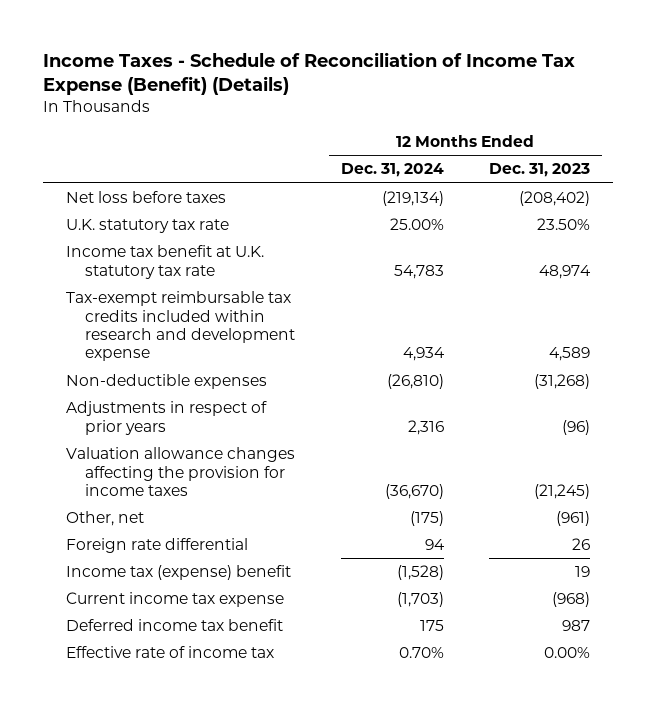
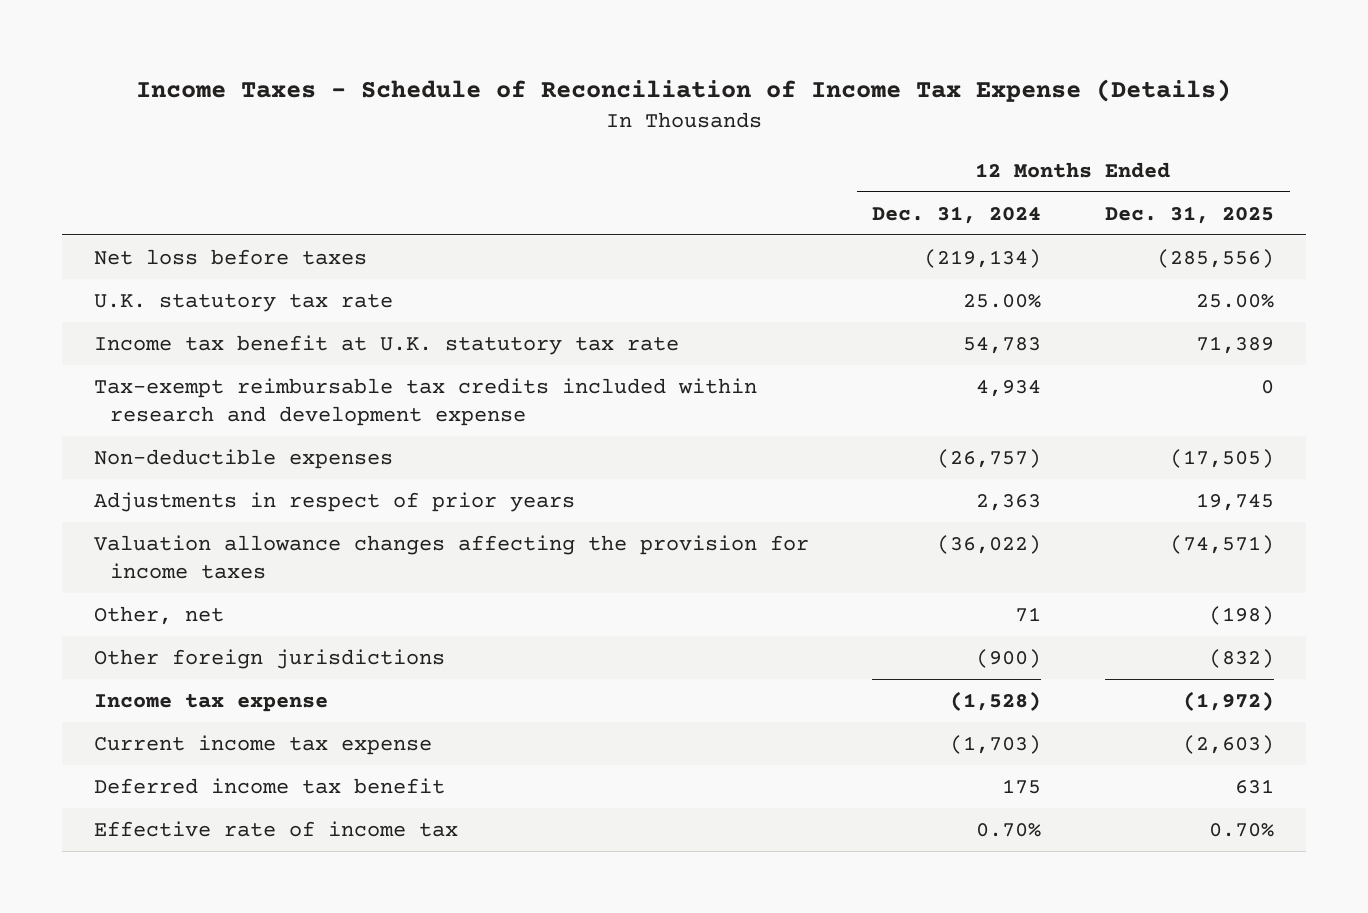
- Income Taxes - Schedule of Reconciliation of Income Tax Expense (Benefit) (Details)
+ Income Taxes - Schedule of Reconciliation of Income Tax Expense (Details)
- | 12 Months Ended Dec. 31, 2024 | 12 Months Ended Dec. 31, 2023
+ | 12 Months Ended Dec. 31, 2024 | 12 Months Ended Dec. 31, 2025
- Non-deductible expenses | (26,810) | (31,268)
- Adjustments in respect of prior years | 2,316 | (96)
- Valuation allowance changes affecting the provision for income taxes | (36,670) | (21,245)
- Other, net | (175) | (961)
- Foreign rate differential | 94 | 26
- Income tax (expense) benefit | (1,528) | 19
+ Non-deductible expenses | (26,757) | (17,505)
+ Adjustments in respect of prior years | 2,363 | 19,745
+ Valuation allowance changes affecting the provision for income taxes | (36,022) | (74,571)
+ Other, net | 71 | (198)
+ Other foreign jurisdictions | (900) | (832)
+ Income tax expense | (1,528) | (1,972)

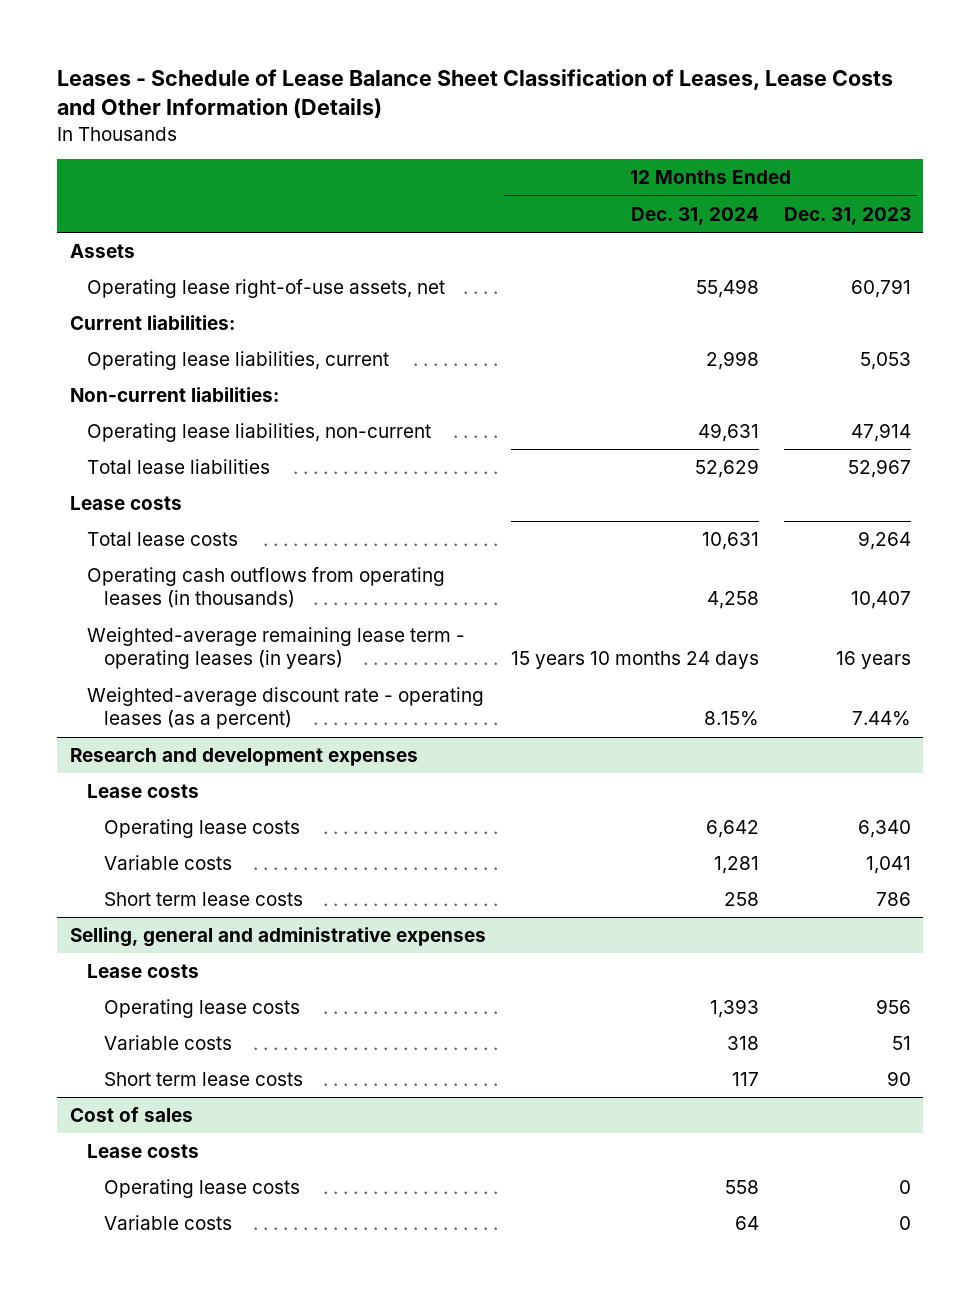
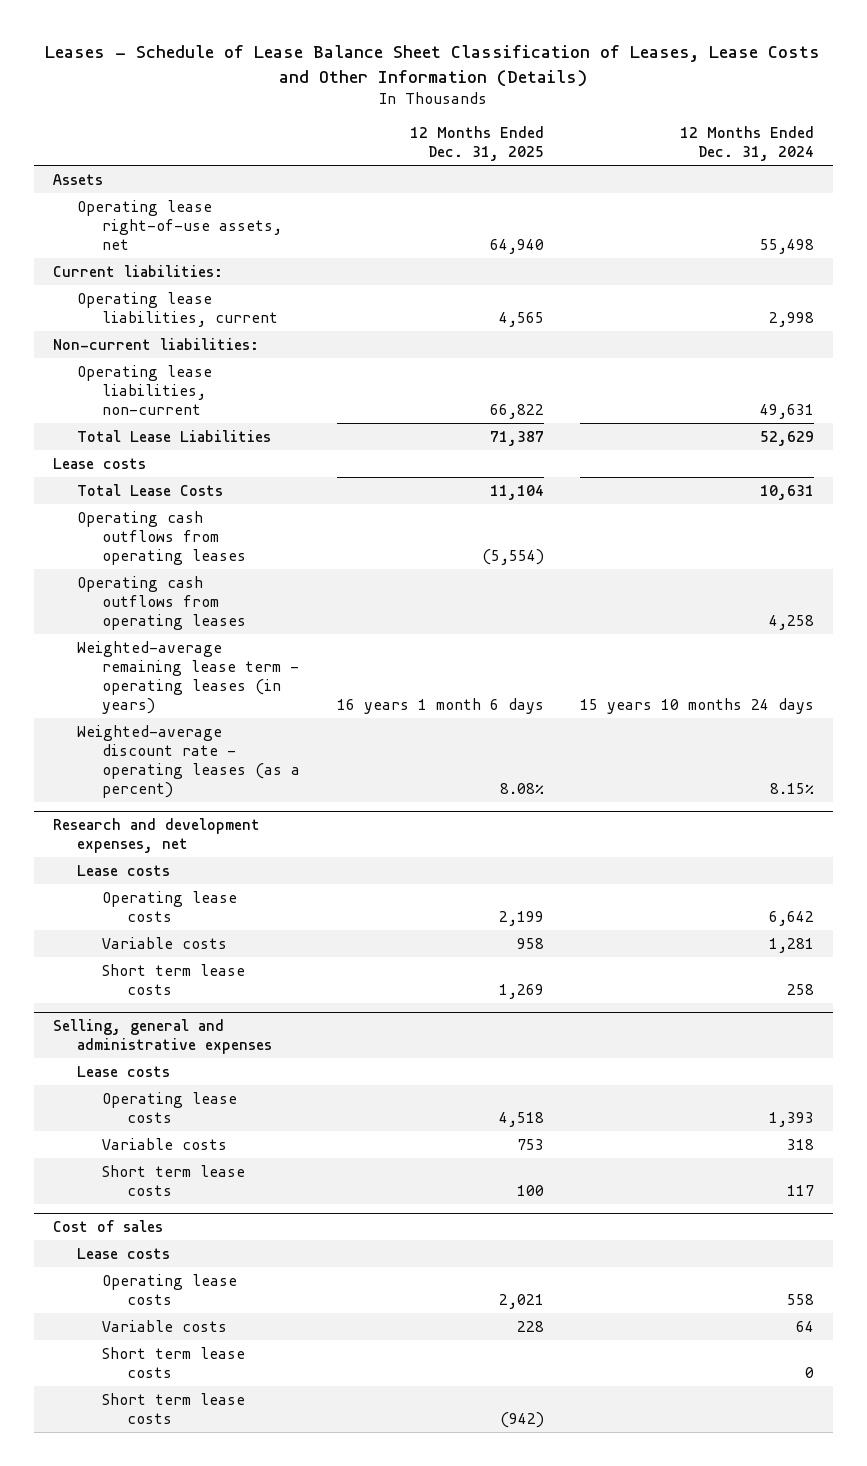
- | 12 Months Ended Dec. 31, 2024 | 12 Months Ended Dec. 31, 2023
+ | 12 Months Ended Dec. 31, 2025 | 12 Months Ended Dec. 31, 2024
- Total lease liabilities | 52,629 | 52,967
+ Total Lease Liabilities | 71,387 | 52,629
- Total lease costs | 10,631 | 9,264
- Operating cash outflows from operating leases (in thousands) | 4,258 | 10,407
+ Total Lease Costs | 11,104 | 10,631
+ Operating cash outflows from operating leases | (5,554) |
+ Operating cash outflows from operating leases | | 4,258
- Research and development expenses
+ Research and development expenses, net
@ Cost of sales
+ Short term lease costs | | 0
+ Short term lease costs | (942) |

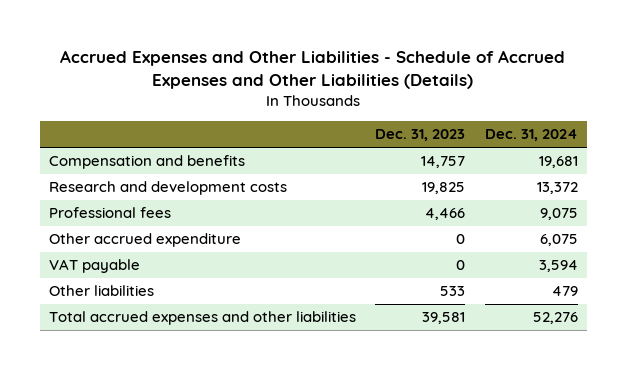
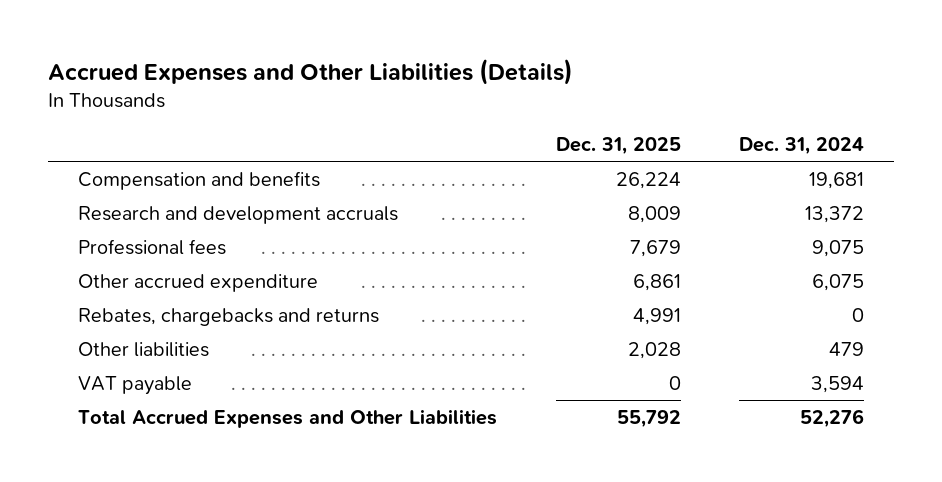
- Accrued Expenses and Other Liabilities - Schedule of Accrued Expenses and Other Liabilities (Details)
+ Accrued Expenses and Other Liabilities (Details)
- | Dec. 31, 2023 | Dec. 31, 2024
+ | Dec. 31, 2025 | Dec. 31, 2024
- Research and development costs | 19,825 | 13,372
+ Research and development accruals | 8,009 | 13,372
+ Rebates, chargebacks and returns | 4,991 | 0
- Total accrued expenses and other liabilities | 39,581 | 52,276
moved down: VAT payable | 0 | 3,594
+ Total Accrued Expenses and Other Liabilities | 55,792 | 52,276

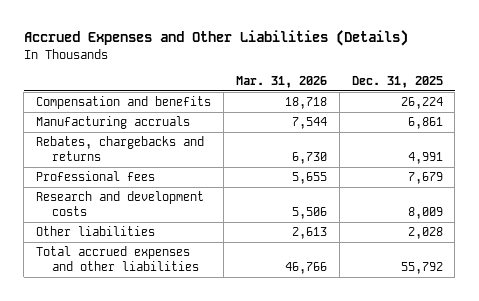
- | Dec. 31, 2025 | Dec. 31, 2024
+ | Mar. 31, 2026 | Dec. 31, 2025
- Research and development accruals | 8,009 | 13,372
- Other accrued expenditure | 6,861 | 6,075
+ Manufacturing accruals | 7,544 | 6,861
moved down: Professional fees | 5,655 | 7,679
+ Research and development costs | 5,506 | 8,009
- VAT payable | 0 | 3,594
- Total Accrued Expenses and Other Liabilities | 55,792 | 52,276
+ Total accrued expenses and other liabilities | 46,766 | 55,792

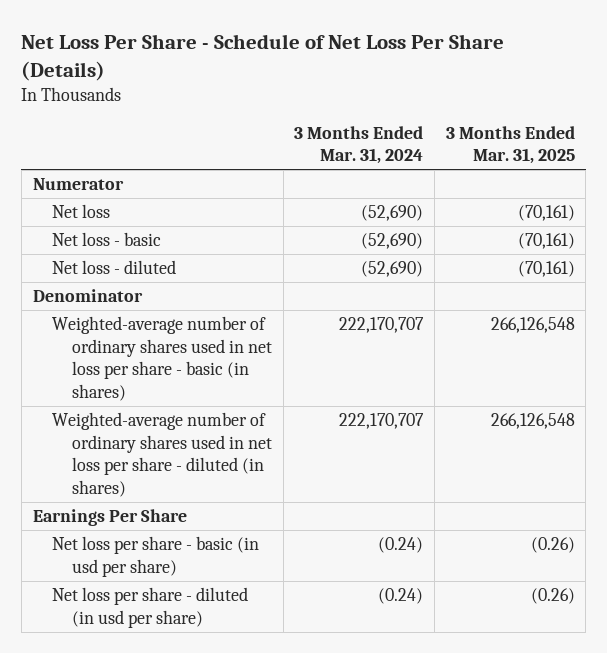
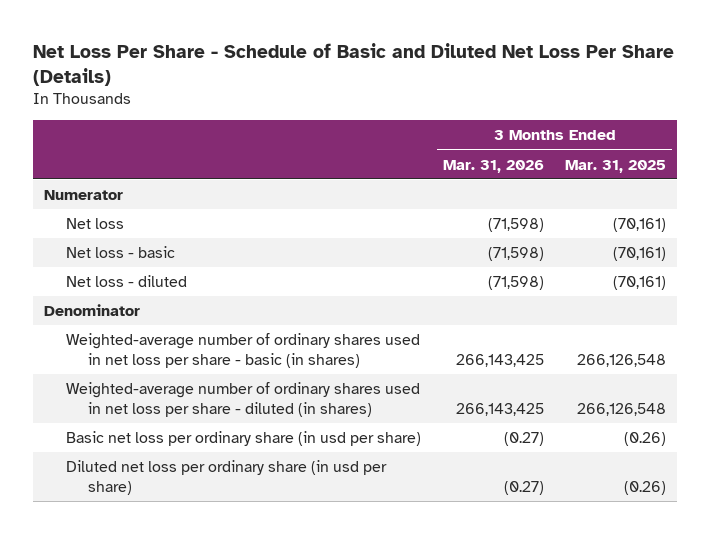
- Net Loss Per Share - Schedule of Net Loss Per Share (Details)
+ Net Loss Per Share - Schedule of Basic and Diluted Net Loss Per Share (Details)
- | 3 Months Ended Mar. 31, 2024 | 3 Months Ended Mar. 31, 2025
+ | 3 Months Ended Mar. 31, 2026 | 3 Months Ended Mar. 31, 2025
- Earnings Per Share
- Net loss per share - basic (in usd per share) | (0.24) | (0.26)
- Net loss per share - diluted (in usd per share) | (0.24) | (0.26)
+ Basic net loss per ordinary share (in usd per share) | (0.27) | (0.26)
+ Diluted net loss per ordinary share (in usd per share) | (0.27) | (0.26)

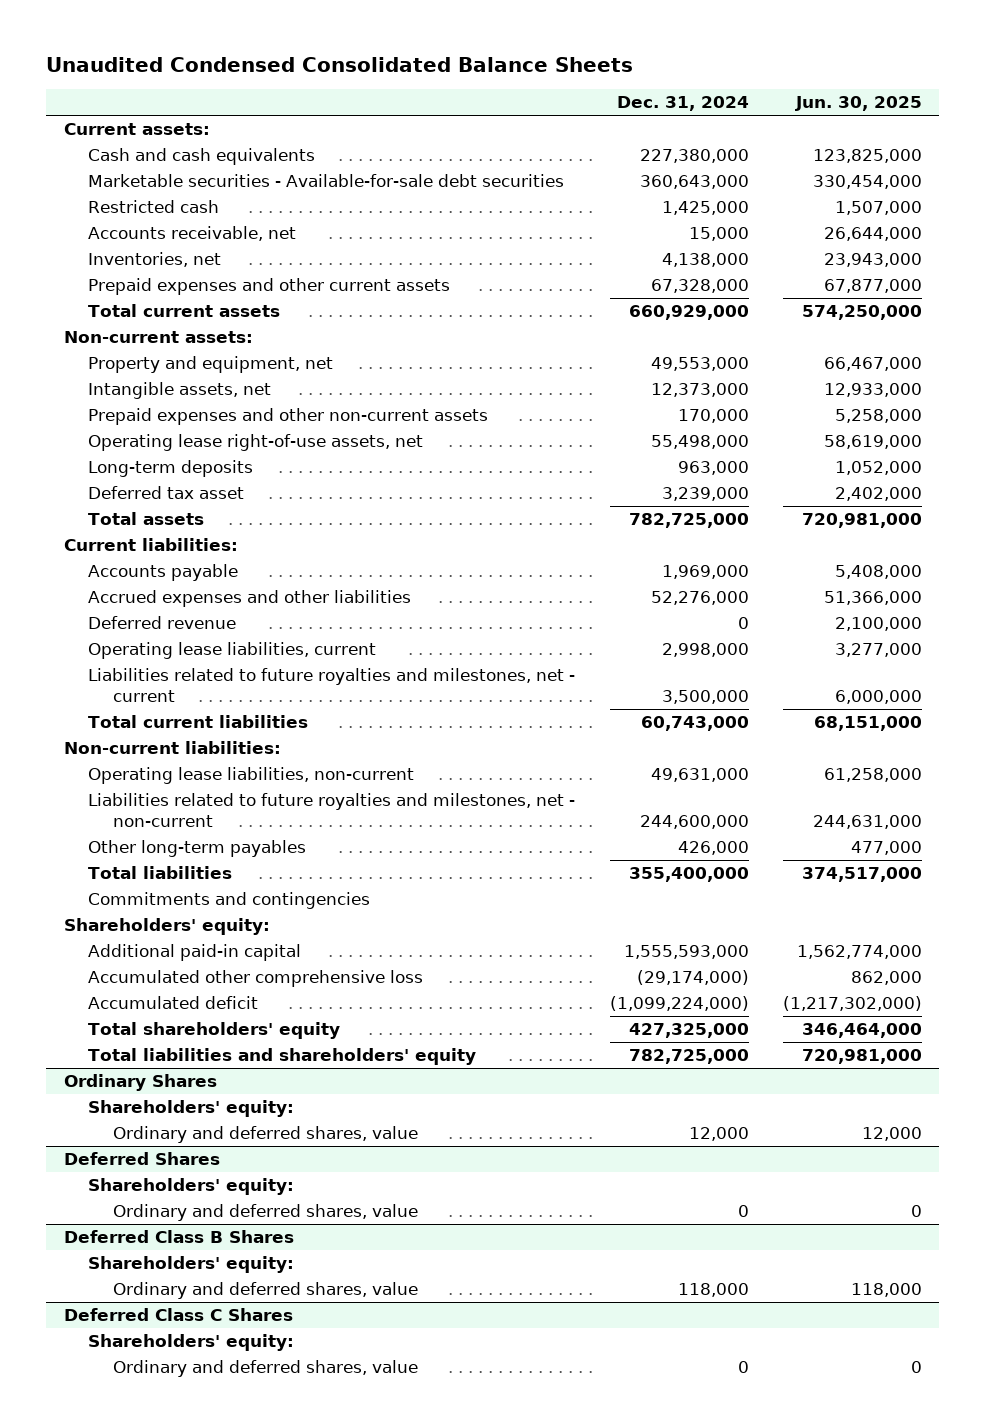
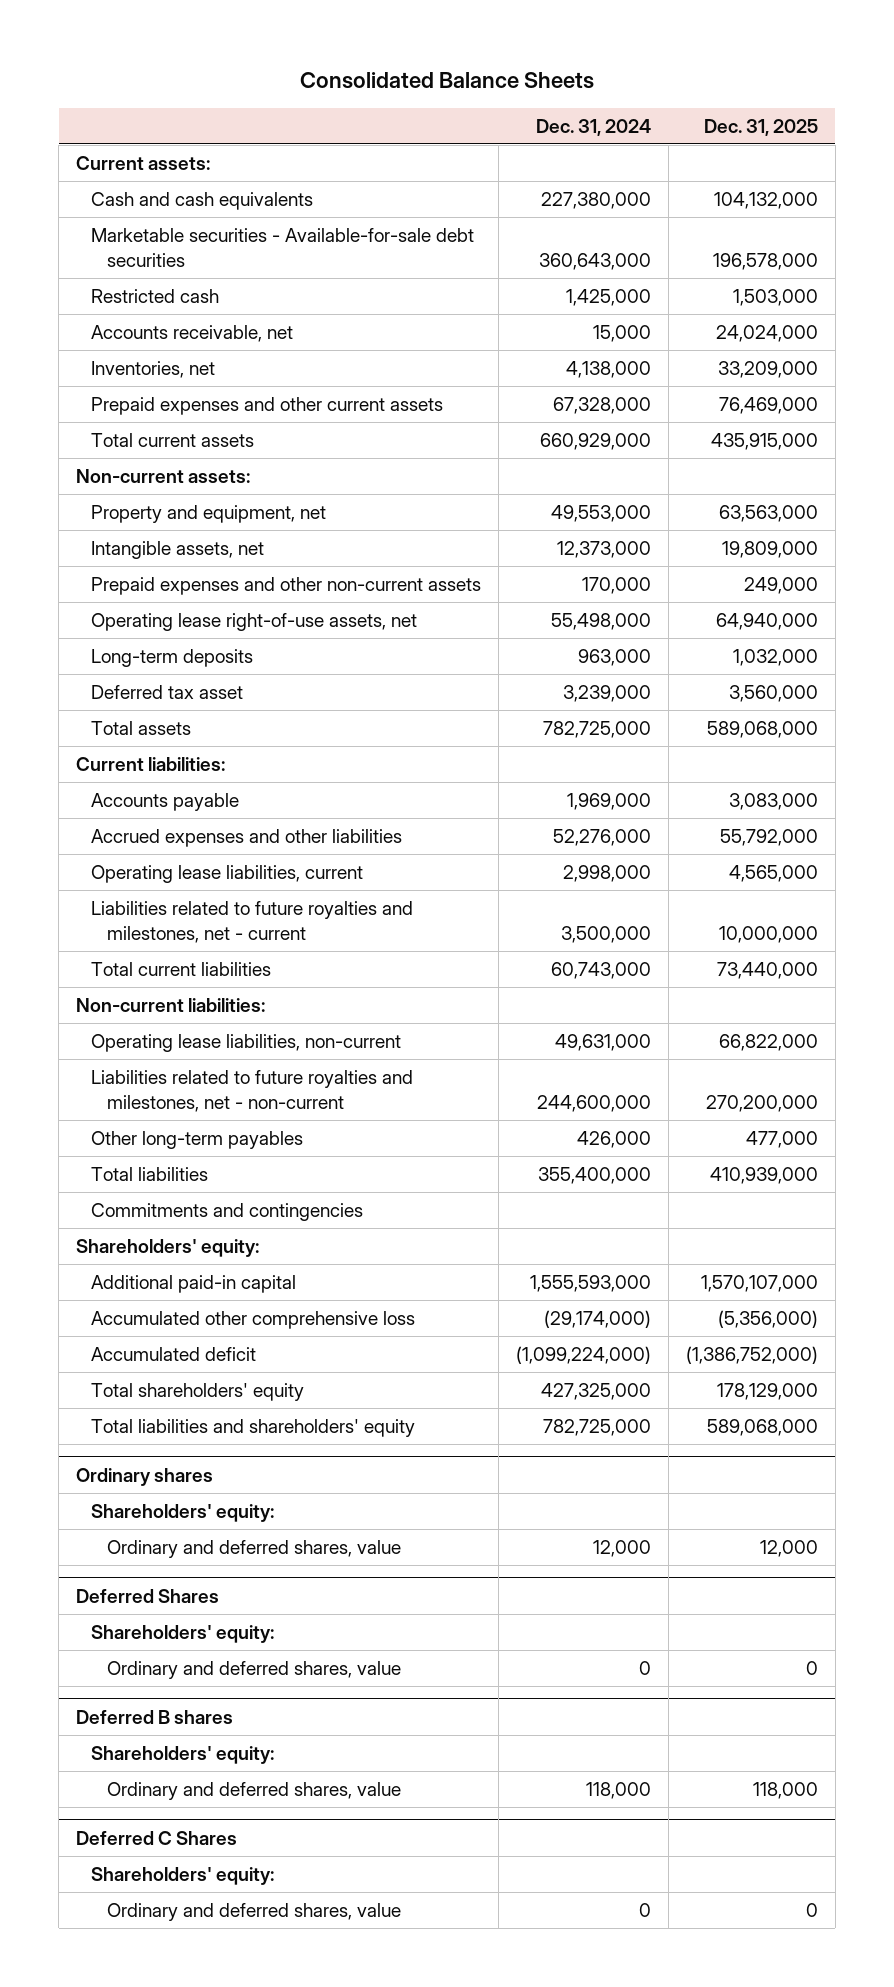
- Unaudited Condensed Consolidated Balance Sheets
+ Consolidated Balance Sheets
- | Dec. 31, 2024 | Jun. 30, 2025
+ | Dec. 31, 2024 | Dec. 31, 2025
- Deferred revenue | 0 | 2,100,000
- Ordinary Shares
+ Ordinary shares
- Deferred Class B Shares
+ Deferred B shares
- Deferred Class C Shares
+ Deferred C Shares

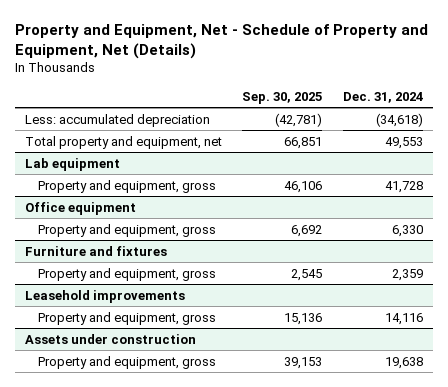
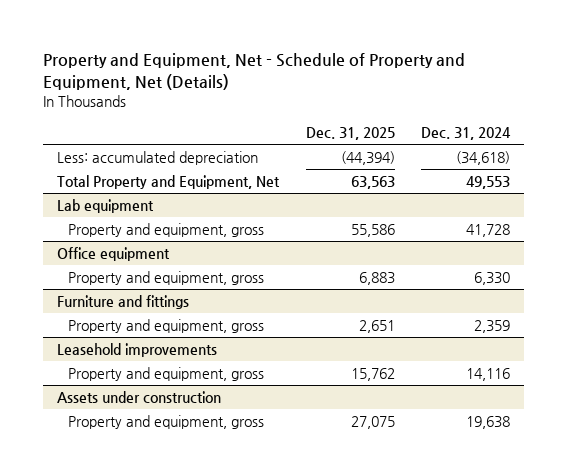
- | Sep. 30, 2025 | Dec. 31, 2024
+ | Dec. 31, 2025 | Dec. 31, 2024
- Total property and equipment, net | 66,851 | 49,553
+ Total Property and Equipment, Net | 63,563 | 49,553
- Furniture and fixtures
+ Furniture and fittings

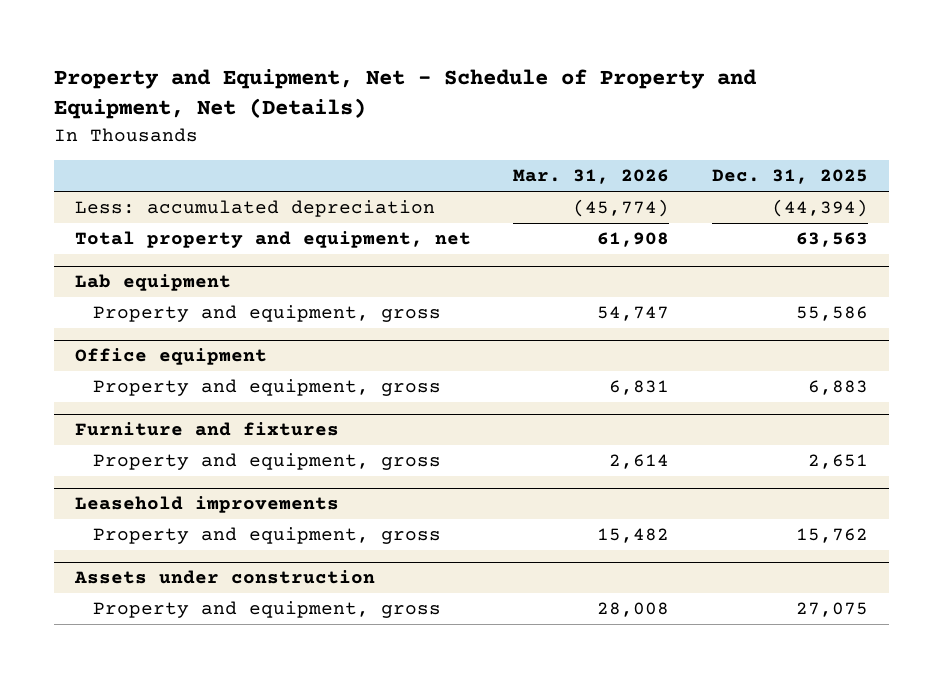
- | Dec. 31, 2025 | Dec. 31, 2024
+ | Mar. 31, 2026 | Dec. 31, 2025
- Total Property and Equipment, Net | 63,563 | 49,553
+ Total property and equipment, net | 61,908 | 63,563
- Furniture and fittings
+ Furniture and fixtures

